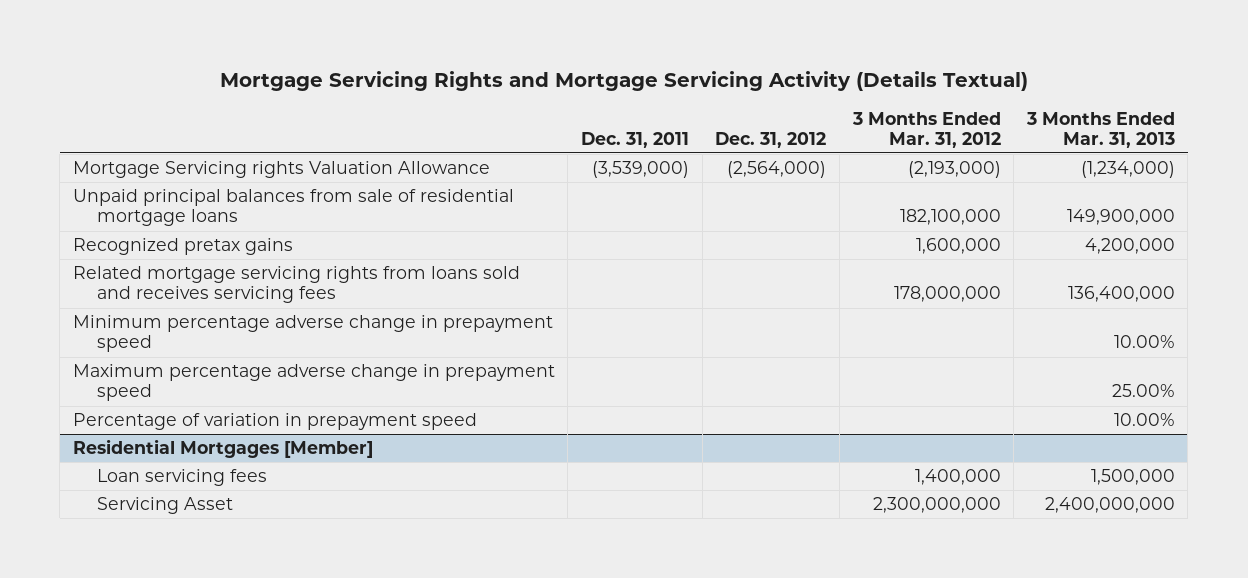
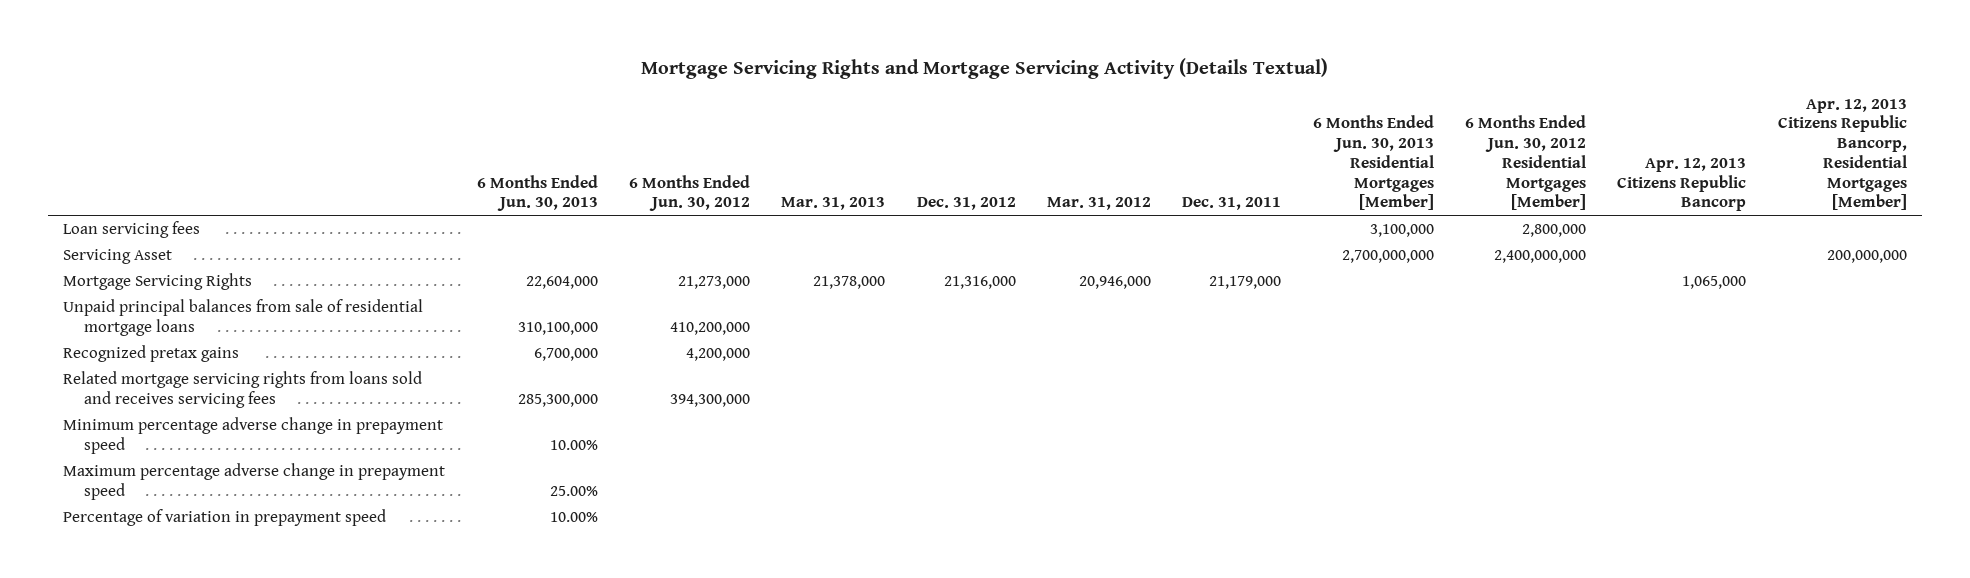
- | Dec. 31, 2011 | Dec. 31, 2012 | 3 Months Ended Mar. 31, 2012 | 3 Months Ended Mar. 31, 2013
+ | 6 Months Ended Jun. 30, 2013 | 6 Months Ended Jun. 30, 2012 | Mar. 31, 2013 | Dec. 31, 2012 | Mar. 31, 2012 | Dec. 31, 2011 | 6 Months Ended Jun. 30, 2013 Residential Mortgages [Member] | 6 Months Ended Jun. 30, 2012 Residential Mortgages [Member] | Apr. 12, 2013 Citizens Republic Bancorp | Apr. 12, 2013 Citizens Republic Bancorp, Residential Mortgages [Member]
- Mortgage Servicing rights Valuation Allowance | (3,539,000) | (2,564,000) | (2,193,000) | (1,234,000)
+ Loan servicing fees | | | | | | | 3,100,000 | 2,800,000 | |
+ Servicing Asset | | | | | | | 2,700,000,000 | 2,400,000,000 | | 200,000,000
+ Mortgage Servicing Rights | 22,604,000 | 21,273,000 | 21,378,000 | 21,316,000 | 20,946,000 | 21,179,000 | | | 1,065,000 |
- Residential Mortgages [Member]
- Loan servicing fees | | | 1,400,000 | 1,500,000
- Servicing Asset | | | 2,300,000,000 | 2,400,000,000

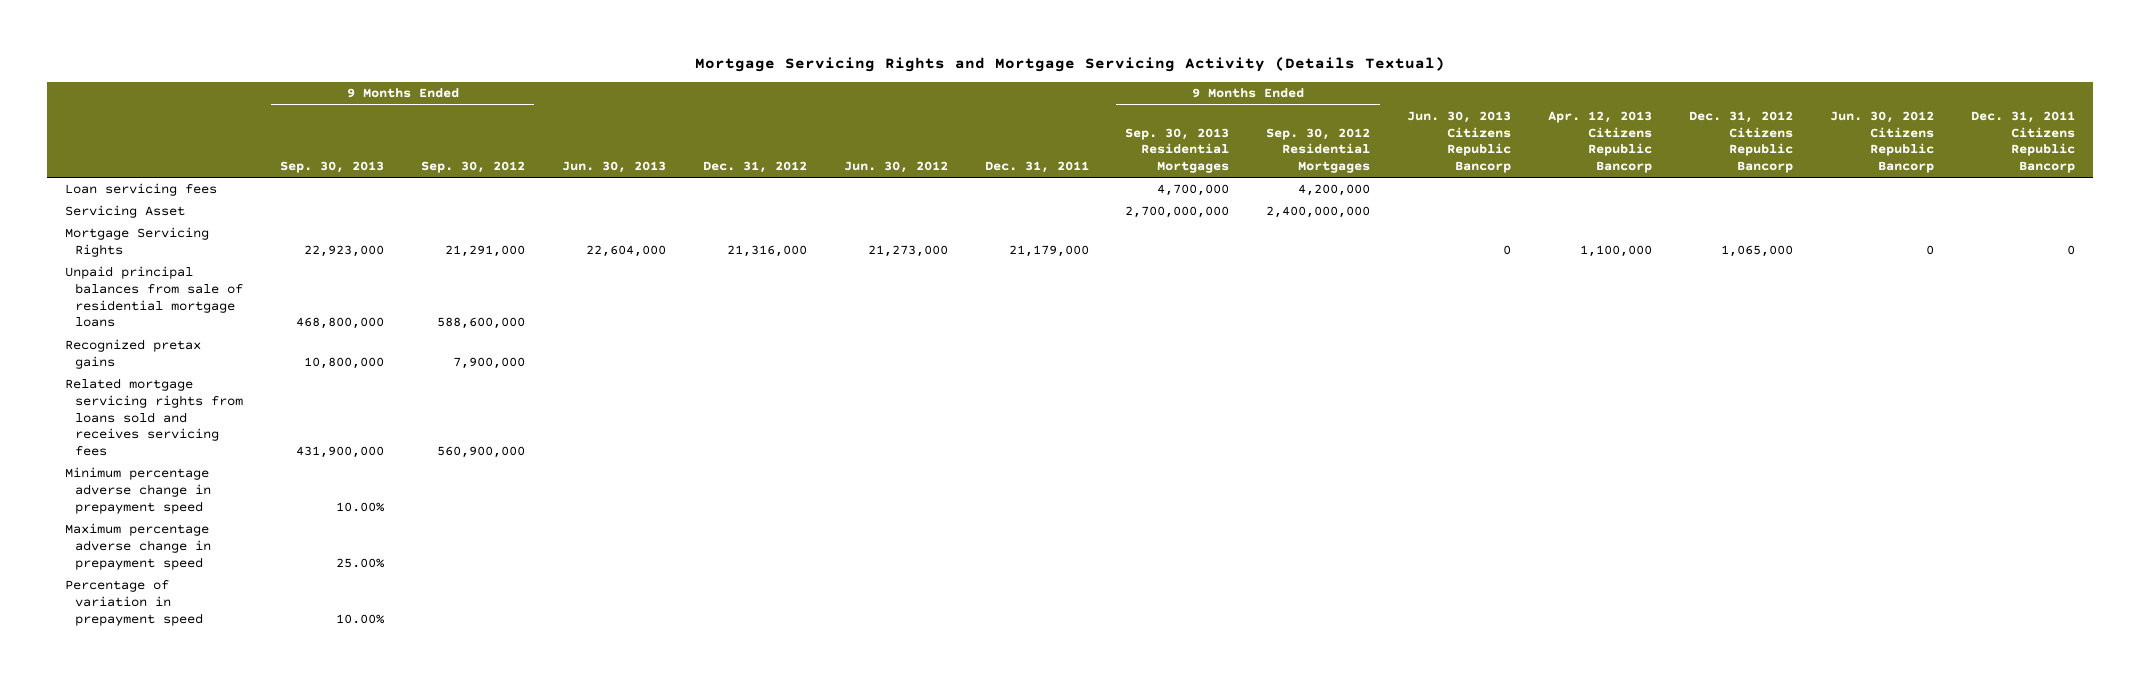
- | 6 Months Ended Jun. 30, 2013 | 6 Months Ended Jun. 30, 2012 | Mar. 31, 2013 | Dec. 31, 2012 | Mar. 31, 2012 | Dec. 31, 2011 | 6 Months Ended Jun. 30, 2013 Residential Mortgages [Member] | 6 Months Ended Jun. 30, 2012 Residential Mortgages [Member] | Apr. 12, 2013 Citizens Republic Bancorp | Apr. 12, 2013 Citizens Republic Bancorp, Residential Mortgages [Member]
+ | 9 Months Ended Sep. 30, 2013 | 9 Months Ended Sep. 30, 2012 | Jun. 30, 2013 | Dec. 31, 2012 | Jun. 30, 2012 | Dec. 31, 2011 | 9 Months Ended Sep. 30, 2013 Residential Mortgages | 9 Months Ended Sep. 30, 2012 Residential Mortgages | Jun. 30, 2013 Citizens Republic Bancorp | Apr. 12, 2013 Citizens Republic Bancorp | Dec. 31, 2012 Citizens Republic Bancorp | Jun. 30, 2012 Citizens Republic Bancorp | Dec. 31, 2011 Citizens Republic Bancorp
- Mortgage Servicing Rights | 22,604,000 | 21,273,000 | 21,378,000 | 21,316,000 | 20,946,000 | 21,179,000 | | | 1,065,000 |
+ Mortgage Servicing Rights | 22,923,000 | 21,291,000 | 22,604,000 | 21,316,000 | 21,273,000 | 21,179,000 | | | 0 | 1,100,000 | 1,065,000 | 0 | 0

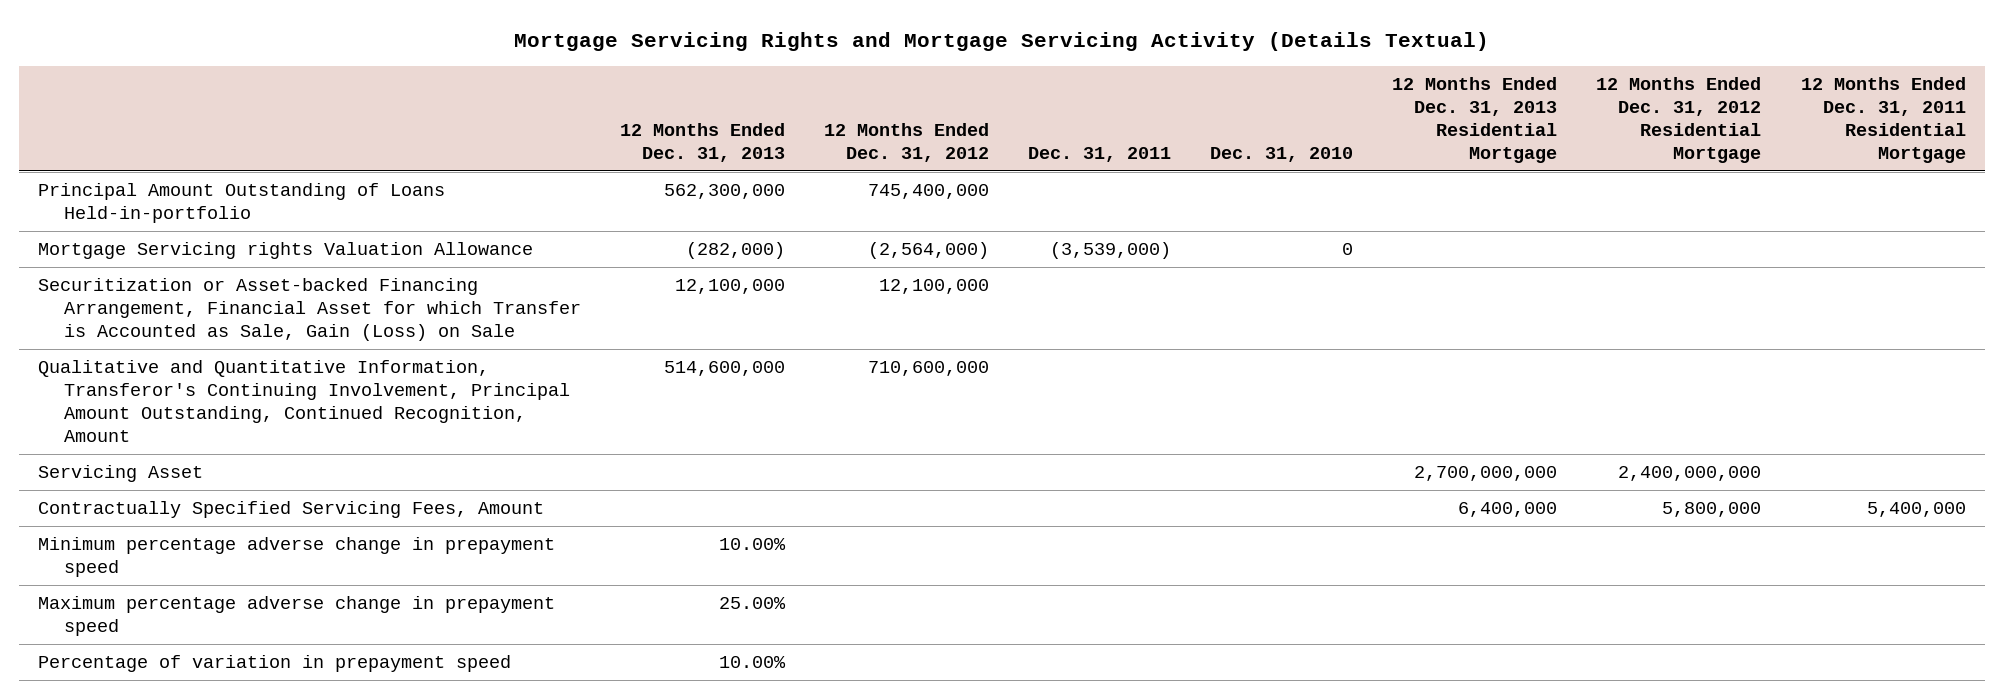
- | 9 Months Ended Sep. 30, 2013 | 9 Months Ended Sep. 30, 2012 | Jun. 30, 2013 | Dec. 31, 2012 | Jun. 30, 2012 | Dec. 31, 2011 | 9 Months Ended Sep. 30, 2013 Residential Mortgages | 9 Months Ended Sep. 30, 2012 Residential Mortgages | Jun. 30, 2013 Citizens Republic Bancorp | Apr. 12, 2013 Citizens Republic Bancorp | Dec. 31, 2012 Citizens Republic Bancorp | Jun. 30, 2012 Citizens Republic Bancorp | Dec. 31, 2011 Citizens Republic Bancorp
+ | 12 Months Ended Dec. 31, 2013 | 12 Months Ended Dec. 31, 2012 | Dec. 31, 2011 | Dec. 31, 2010 | 12 Months Ended Dec. 31, 2013 Residential Mortgage | 12 Months Ended Dec. 31, 2012 Residential Mortgage | 12 Months Ended Dec. 31, 2011 Residential Mortgage
- Loan servicing fees | | | | | | | 4,700,000 | 4,200,000 | | | | |
+ Principal Amount Outstanding of Loans Held-in-portfolio | 562,300,000 | 745,400,000 | | | | |
+ Mortgage Servicing rights Valuation Allowance | (282,000) | (2,564,000) | (3,539,000) | 0 | | |
+ Securitization or Asset-backed Financing Arrangement, Financial Asset for which Transfer is Accounted as Sale, Gain (Loss) on Sale | 12,100,000 | 12,100,000 | | | | |
+ Qualitative and Quantitative Information, Transferor's Continuing Involvement, Principal Amount Outstanding, Continued Recognition, Amount | 514,600,000 | 710,600,000 | | | | |
- Mortgage Servicing Rights | 22,923,000 | 21,291,000 | 22,604,000 | 21,316,000 | 21,273,000 | 21,179,000 | | | 0 | 1,100,000 | 1,065,000 | 0 | 0
- Unpaid principal balances from sale of residential mortgage loans | 468,800,000 | 588,600,000 | | | | | | | | | | |
- Recognized pretax gains | 10,800,000 | 7,900,000 | | | | | | | | | | |
- Related mortgage servicing rights from loans sold and receives servicing fees | 431,900,000 | 560,900,000 | | | | | | | | | | |
+ Contractually Specified Servicing Fees, Amount | | | | | 6,400,000 | 5,800,000 | 5,400,000

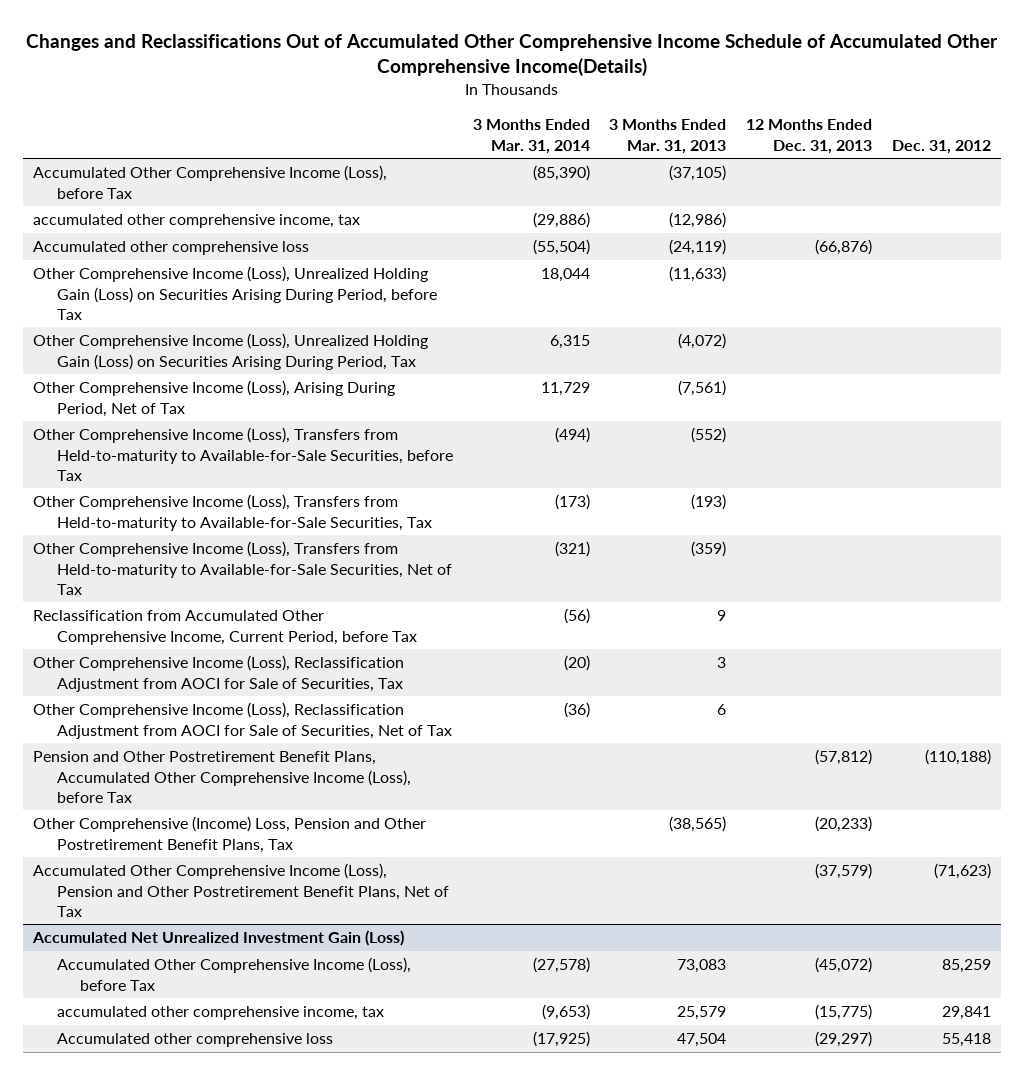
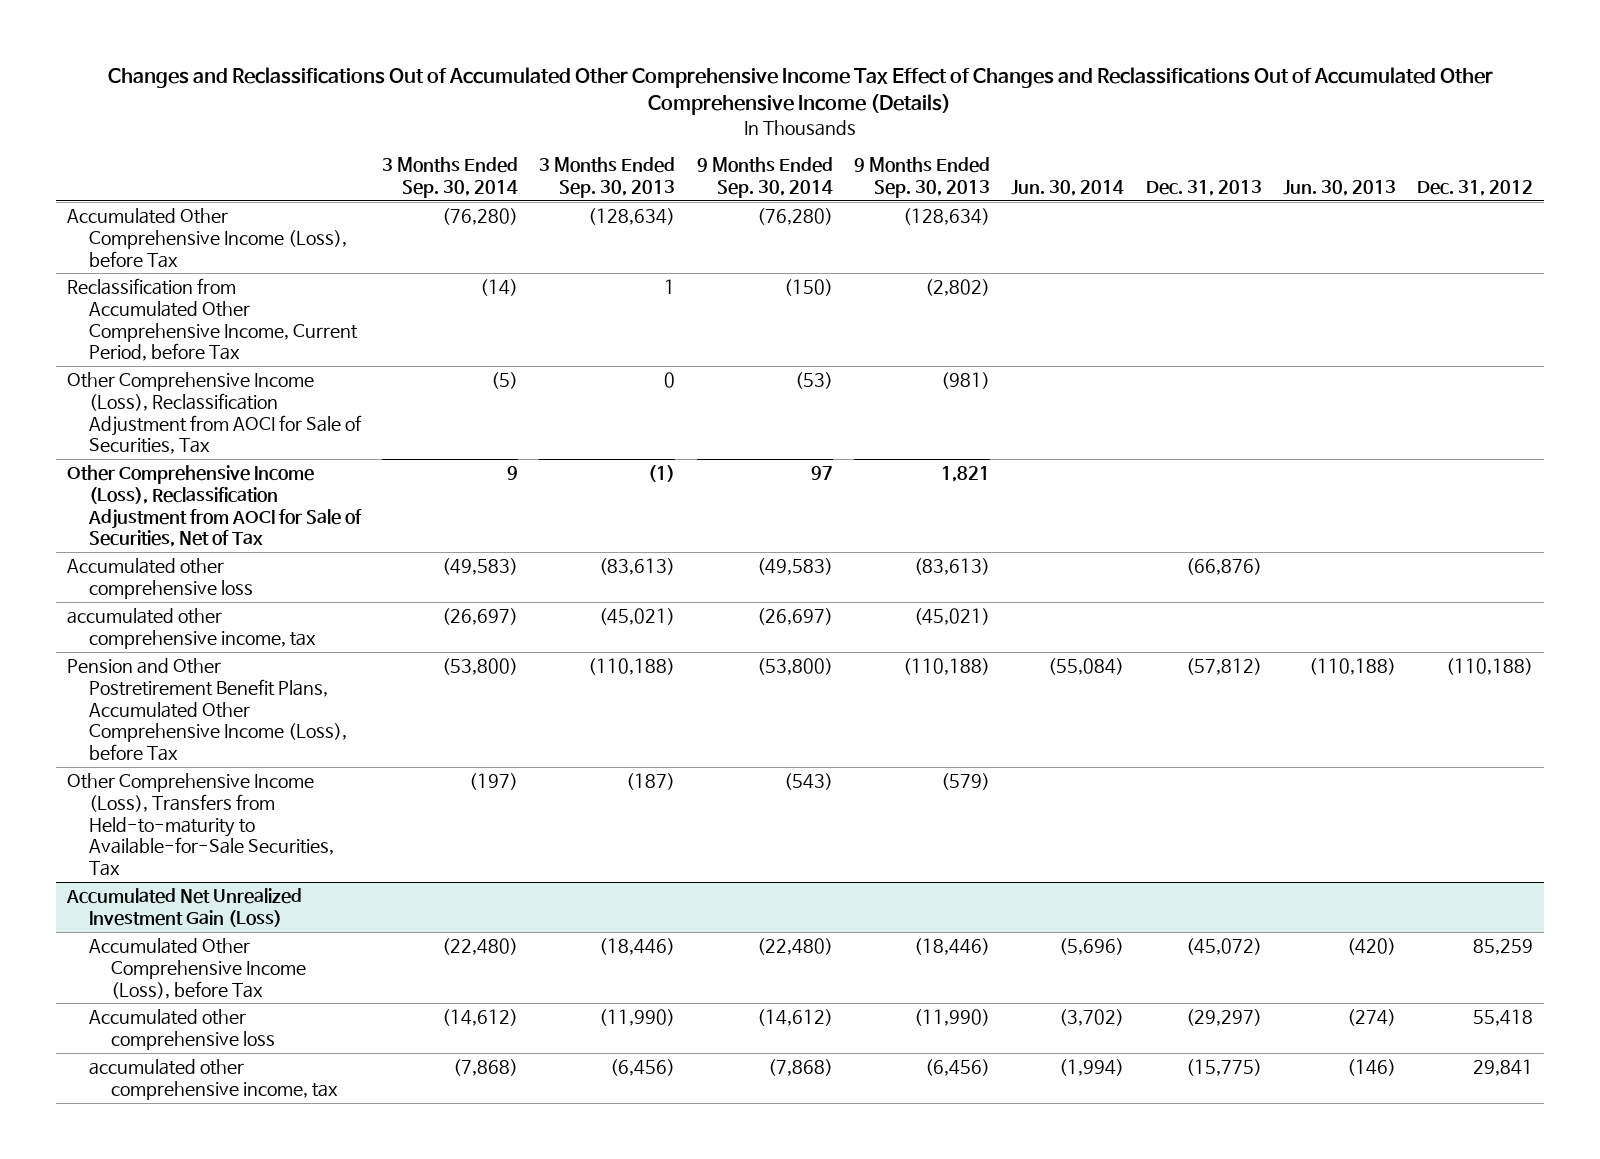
- Changes and Reclassifications Out of Accumulated Other Comprehensive Income Schedule of Accumulated Other Comprehensive Income(Details)
+ Changes and Reclassifications Out of Accumulated Other Comprehensive Income Tax Effect of Changes and Reclassifications Out of Accumulated Other Comprehensive Income (Details)
- | 3 Months Ended Mar. 31, 2014 | 3 Months Ended Mar. 31, 2013 | 12 Months Ended Dec. 31, 2013 | Dec. 31, 2012
+ | 3 Months Ended Sep. 30, 2014 | 3 Months Ended Sep. 30, 2013 | 9 Months Ended Sep. 30, 2014 | 9 Months Ended Sep. 30, 2013 | Jun. 30, 2014 | Dec. 31, 2013 | Jun. 30, 2013 | Dec. 31, 2012
- Other Comprehensive Income (Loss), Unrealized Holding Gain (Loss) on Securities Arising During Period, before Tax | 18,044 | (11,633) | |
- Other Comprehensive Income (Loss), Unrealized Holding Gain (Loss) on Securities Arising During Period, Tax | 6,315 | (4,072) | |
- Other Comprehensive Income (Loss), Arising During Period, Net of Tax | 11,729 | (7,561) | |
- Other Comprehensive Income (Loss), Transfers from Held-to-maturity to Available-for-Sale Securities, before Tax | (494) | (552) | |
- Other Comprehensive Income (Loss), Transfers from Held-to-maturity to Available-for-Sale Securities, Net of Tax | (321) | (359) | |
moved down: Accumulated other comprehensive loss | (49,583) | (83,613) | (49,583) | (83,613) | | (66,876) | |
moved down: accumulated other comprehensive income, tax | (26,697) | (45,021) | (26,697) | (45,021) | | | |
- Other Comprehensive (Income) Loss, Pension and Other Postretirement Benefit Plans, Tax | | (38,565) | (20,233) |
- Accumulated Other Comprehensive Income (Loss), Pension and Other Postretirement Benefit Plans, Net of Tax | | | (37,579) | (71,623)
moved down: Other Comprehensive Income (Loss), Transfers from Held-to-maturity to Available-for-Sale Securities, Tax | (197) | (187) | (543) | (579) | | | |
@ Accumulated Net Unrealized Investment Gain (Loss)
moved down: accumulated other comprehensive income, tax | (7,868) | (6,456) | (7,868) | (6,456) | (1,994) | (15,775) | (146) | 29,841

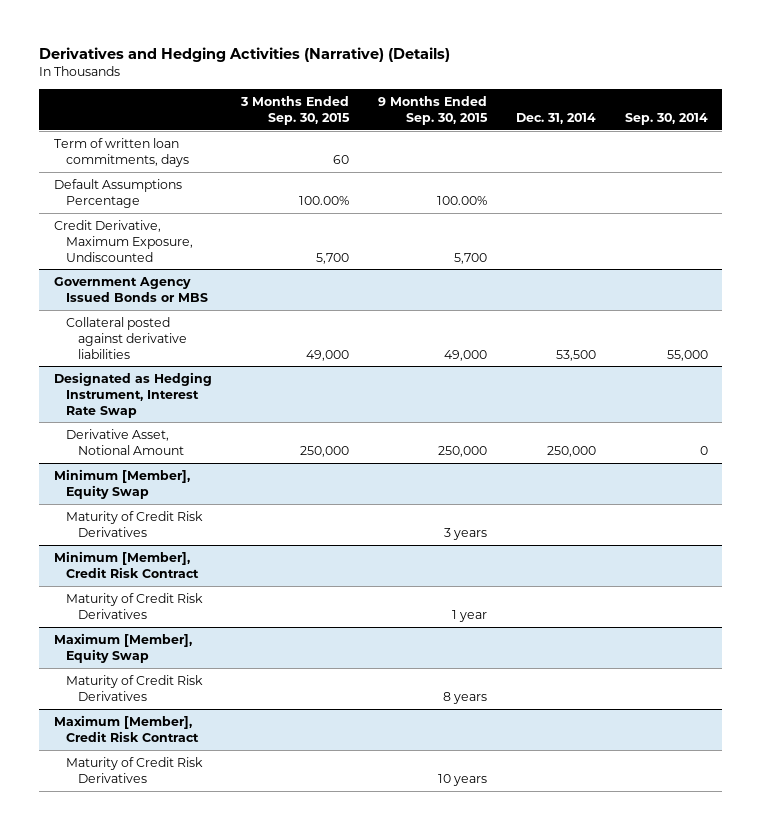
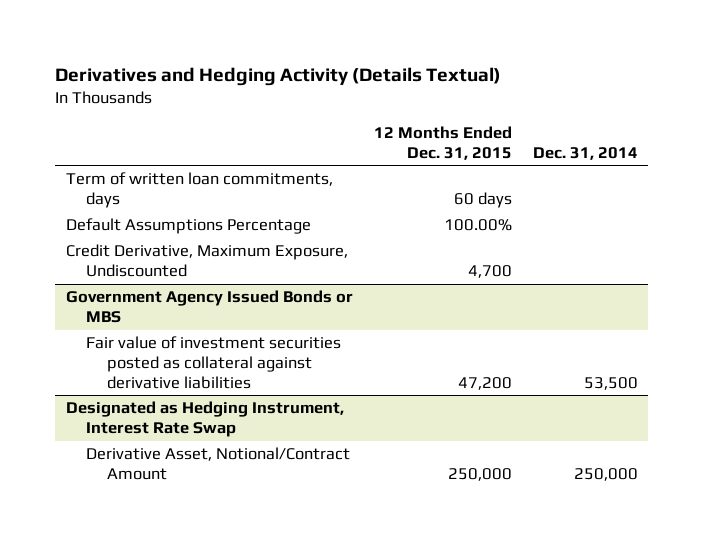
- Derivatives and Hedging Activities (Narrative) (Details)
+ Derivatives and Hedging Activity (Details Textual)
- | 3 Months Ended Sep. 30, 2015 | 9 Months Ended Sep. 30, 2015 | Dec. 31, 2014 | Sep. 30, 2014
+ | 12 Months Ended Dec. 31, 2015 | Dec. 31, 2014
@ Government Agency Issued Bonds or MBS
- Collateral posted against derivative liabilities | 49,000 | 49,000 | 53,500 | 55,000
+ Fair value of investment securities posted as collateral against derivative liabilities | 47,200 | 53,500
@ Designated as Hedging Instrument, Interest Rate Swap
- Derivative Asset, Notional Amount | 250,000 | 250,000 | 250,000 | 0
- Minimum [Member], Equity Swap
- Maturity of Credit Risk Derivatives | | 3 years | |
- Minimum [Member], Credit Risk Contract
- Maturity of Credit Risk Derivatives | | 1 year | |
- Maximum [Member], Equity Swap
- Maturity of Credit Risk Derivatives | | 8 years | |
- Maximum [Member], Credit Risk Contract
- Maturity of Credit Risk Derivatives | | 10 years | |
@ Designated as Hedging Instrument, Interest Rate Swap
+ Derivative Asset, Notional/Contract Amount | 250,000 | 250,000

